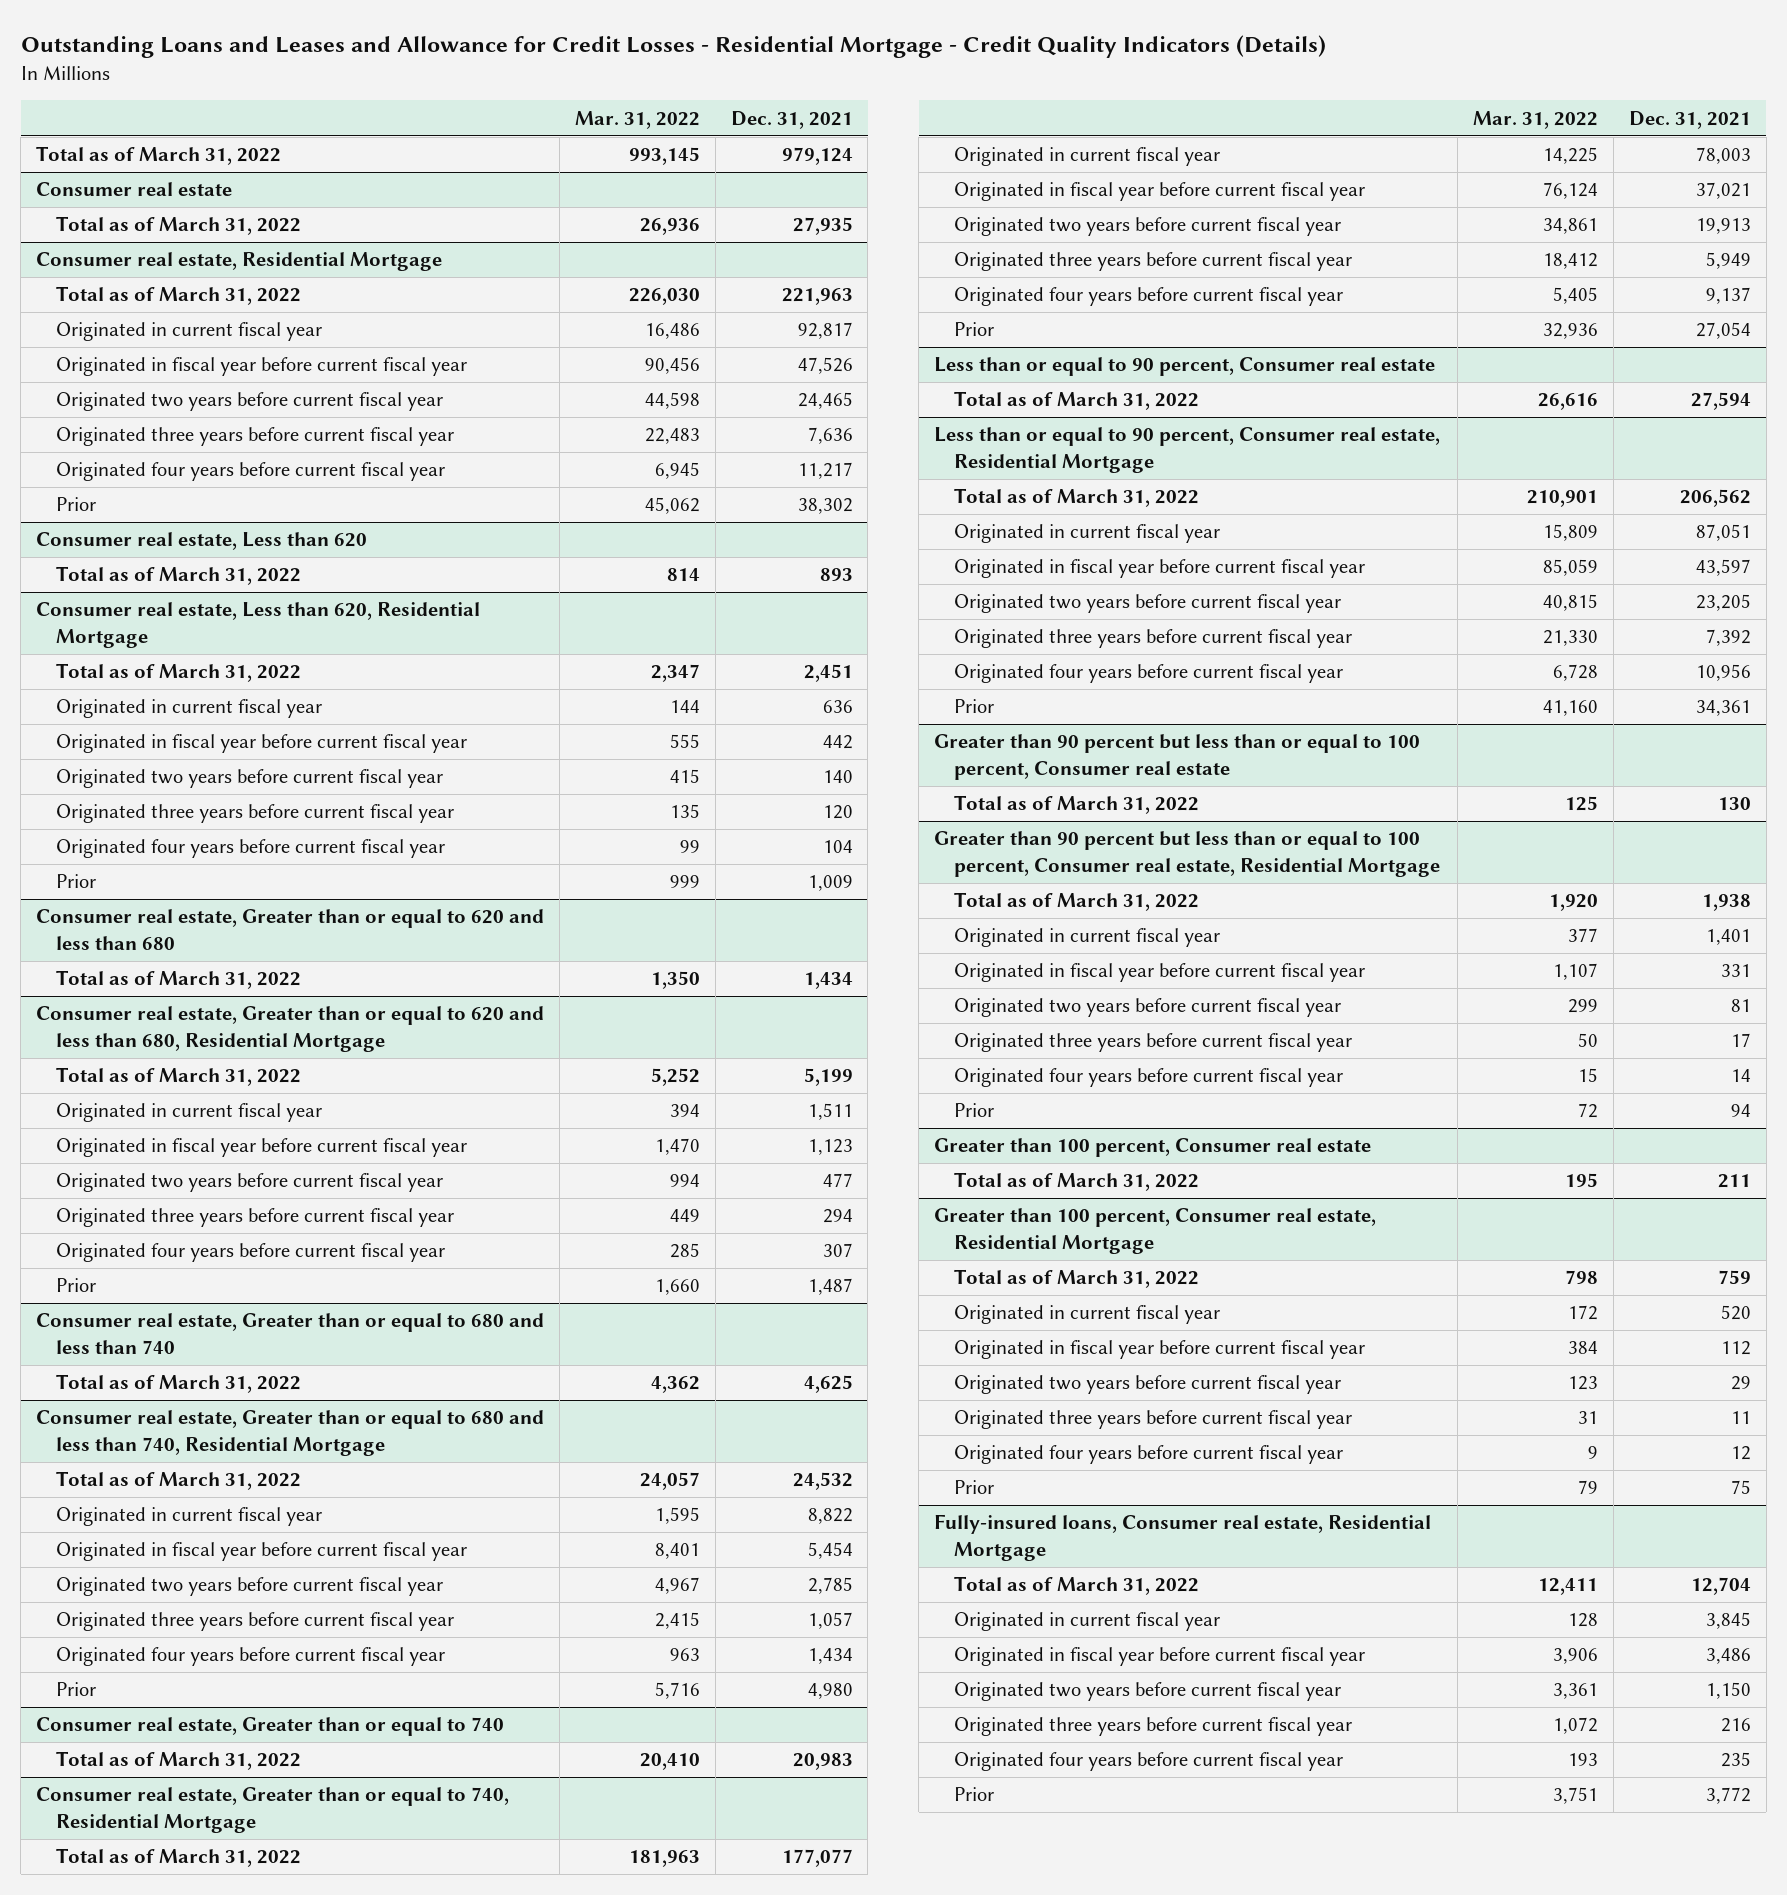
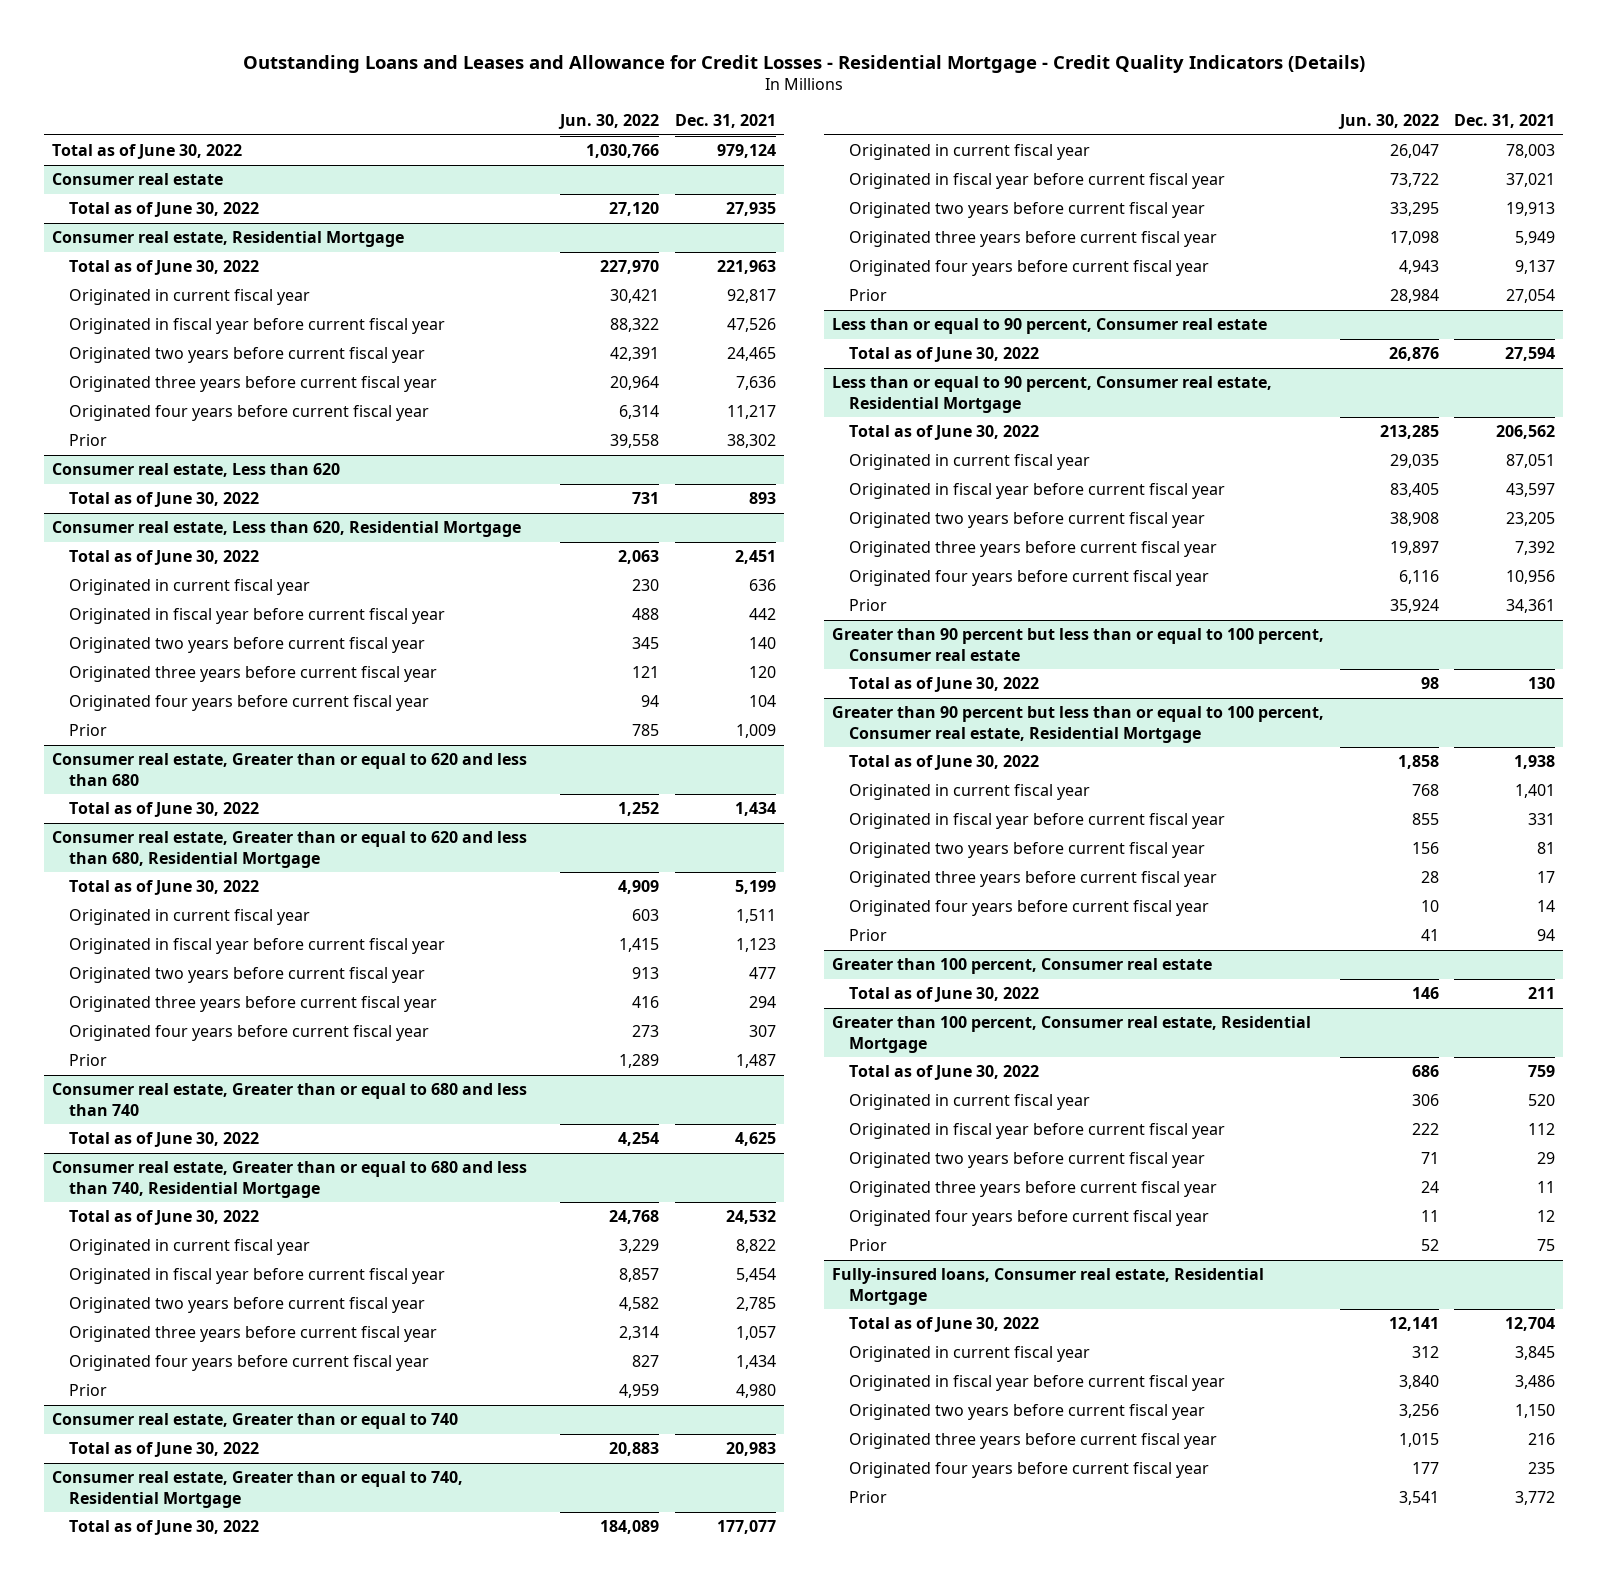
- | Mar. 31, 2022 | Dec. 31, 2021
+ | Jun. 30, 2022 | Dec. 31, 2021
- Total as of March 31, 2022 | 993,145 | 979,124
+ Total as of June 30, 2022 | 1,030,766 | 979,124
@ Consumer real estate
- Total as of March 31, 2022 | 26,936 | 27,935
+ Total as of June 30, 2022 | 27,120 | 27,935
@ Consumer real estate, Residential Mortgage
- Total as of March 31, 2022 | 226,030 | 221,963
+ Total as of June 30, 2022 | 227,970 | 221,963
@ Consumer real estate, Less than 620
- Total as of March 31, 2022 | 814 | 893
+ Total as of June 30, 2022 | 731 | 893
@ Consumer real estate, Less than 620, Residential Mortgage
- Total as of March 31, 2022 | 2,347 | 2,451
+ Total as of June 30, 2022 | 2,063 | 2,451
@ Consumer real estate, Greater than or equal to 620 and less than 680
- Total as of March 31, 2022 | 1,350 | 1,434
+ Total as of June 30, 2022 | 1,252 | 1,434
@ Consumer real estate, Greater than or equal to 620 and less than 680, Residential Mortgage
- Total as of March 31, 2022 | 5,252 | 5,199
+ Total as of June 30, 2022 | 4,909 | 5,199
@ Consumer real estate, Greater than or equal to 680 and less than 740
- Total as of March 31, 2022 | 4,362 | 4,625
+ Total as of June 30, 2022 | 4,254 | 4,625
@ Consumer real estate, Greater than or equal to 680 and less than 740, Residential Mortgage
- Total as of March 31, 2022 | 24,057 | 24,532
+ Total as of June 30, 2022 | 24,768 | 24,532
@ Consumer real estate, Greater than or equal to 740
- Total as of March 31, 2022 | 20,410 | 20,983
+ Total as of June 30, 2022 | 20,883 | 20,983
@ Consumer real estate, Greater than or equal to 740, Residential Mortgage
- Total as of March 31, 2022 | 181,963 | 177,077
+ Total as of June 30, 2022 | 184,089 | 177,077
@ Less than or equal to 90 percent, Consumer real estate
- Total as of March 31, 2022 | 26,616 | 27,594
+ Total as of June 30, 2022 | 26,876 | 27,594
@ Less than or equal to 90 percent, Consumer real estate, Residential Mortgage
- Total as of March 31, 2022 | 210,901 | 206,562
+ Total as of June 30, 2022 | 213,285 | 206,562
@ Greater than 90 percent but less than or equal to 100 percent, Consumer real estate
- Total as of March 31, 2022 | 125 | 130
+ Total as of June 30, 2022 | 98 | 130
@ Greater than 90 percent but less than or equal to 100 percent, Consumer real estate, Residential Mortgage
- Total as of March 31, 2022 | 1,920 | 1,938
+ Total as of June 30, 2022 | 1,858 | 1,938
@ Greater than 100 percent, Consumer real estate
- Total as of March 31, 2022 | 195 | 211
+ Total as of June 30, 2022 | 146 | 211
@ Greater than 100 percent, Consumer real estate, Residential Mortgage
- Total as of March 31, 2022 | 798 | 759
+ Total as of June 30, 2022 | 686 | 759
@ Fully-insured loans, Consumer real estate, Residential Mortgage
- Total as of March 31, 2022 | 12,411 | 12,704
+ Total as of June 30, 2022 | 12,141 | 12,704

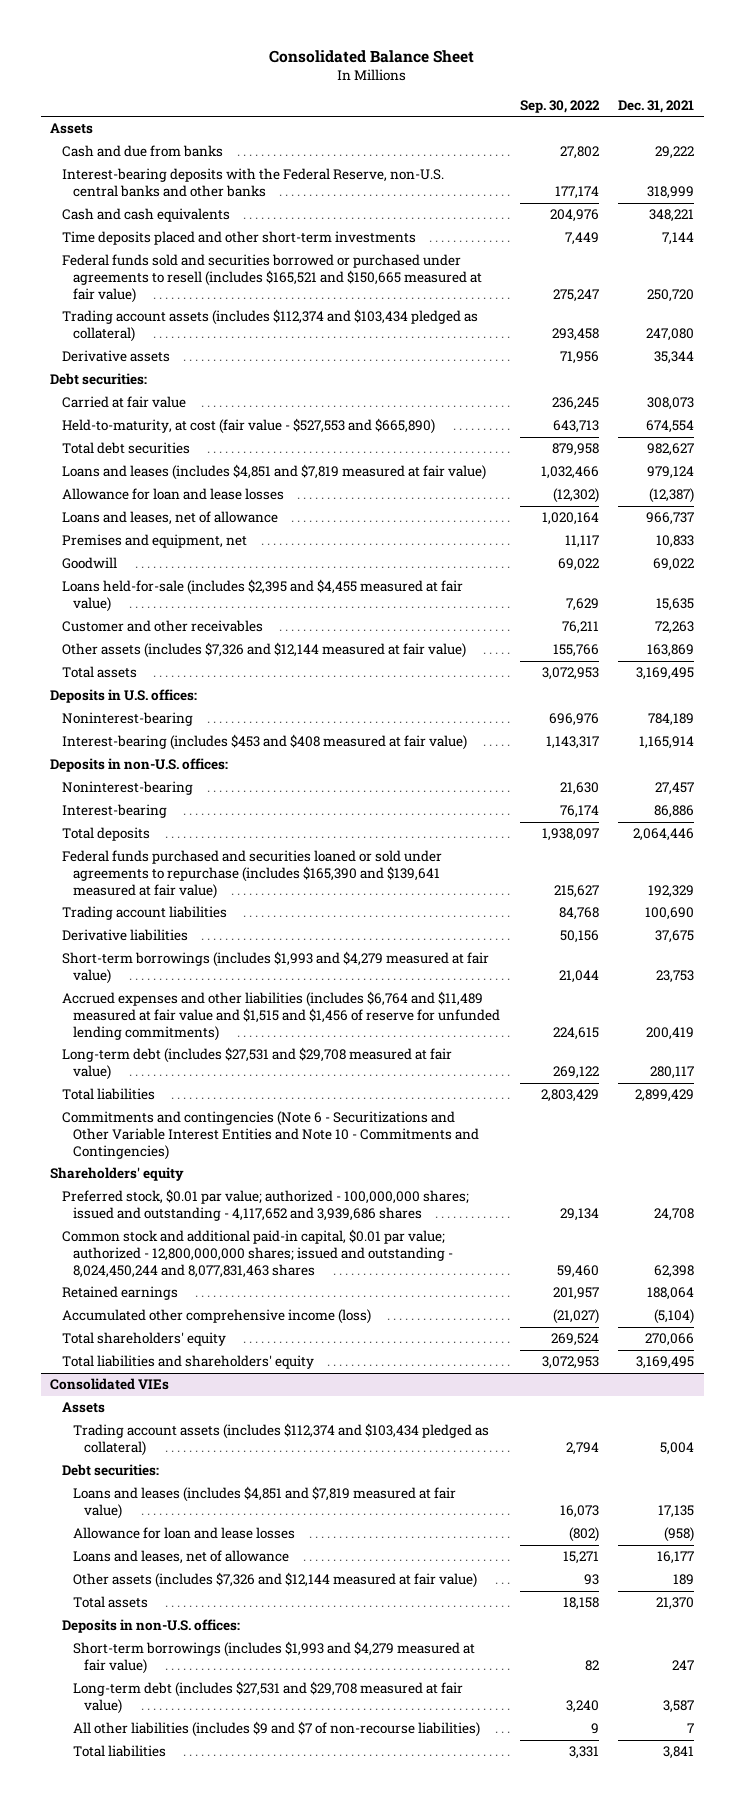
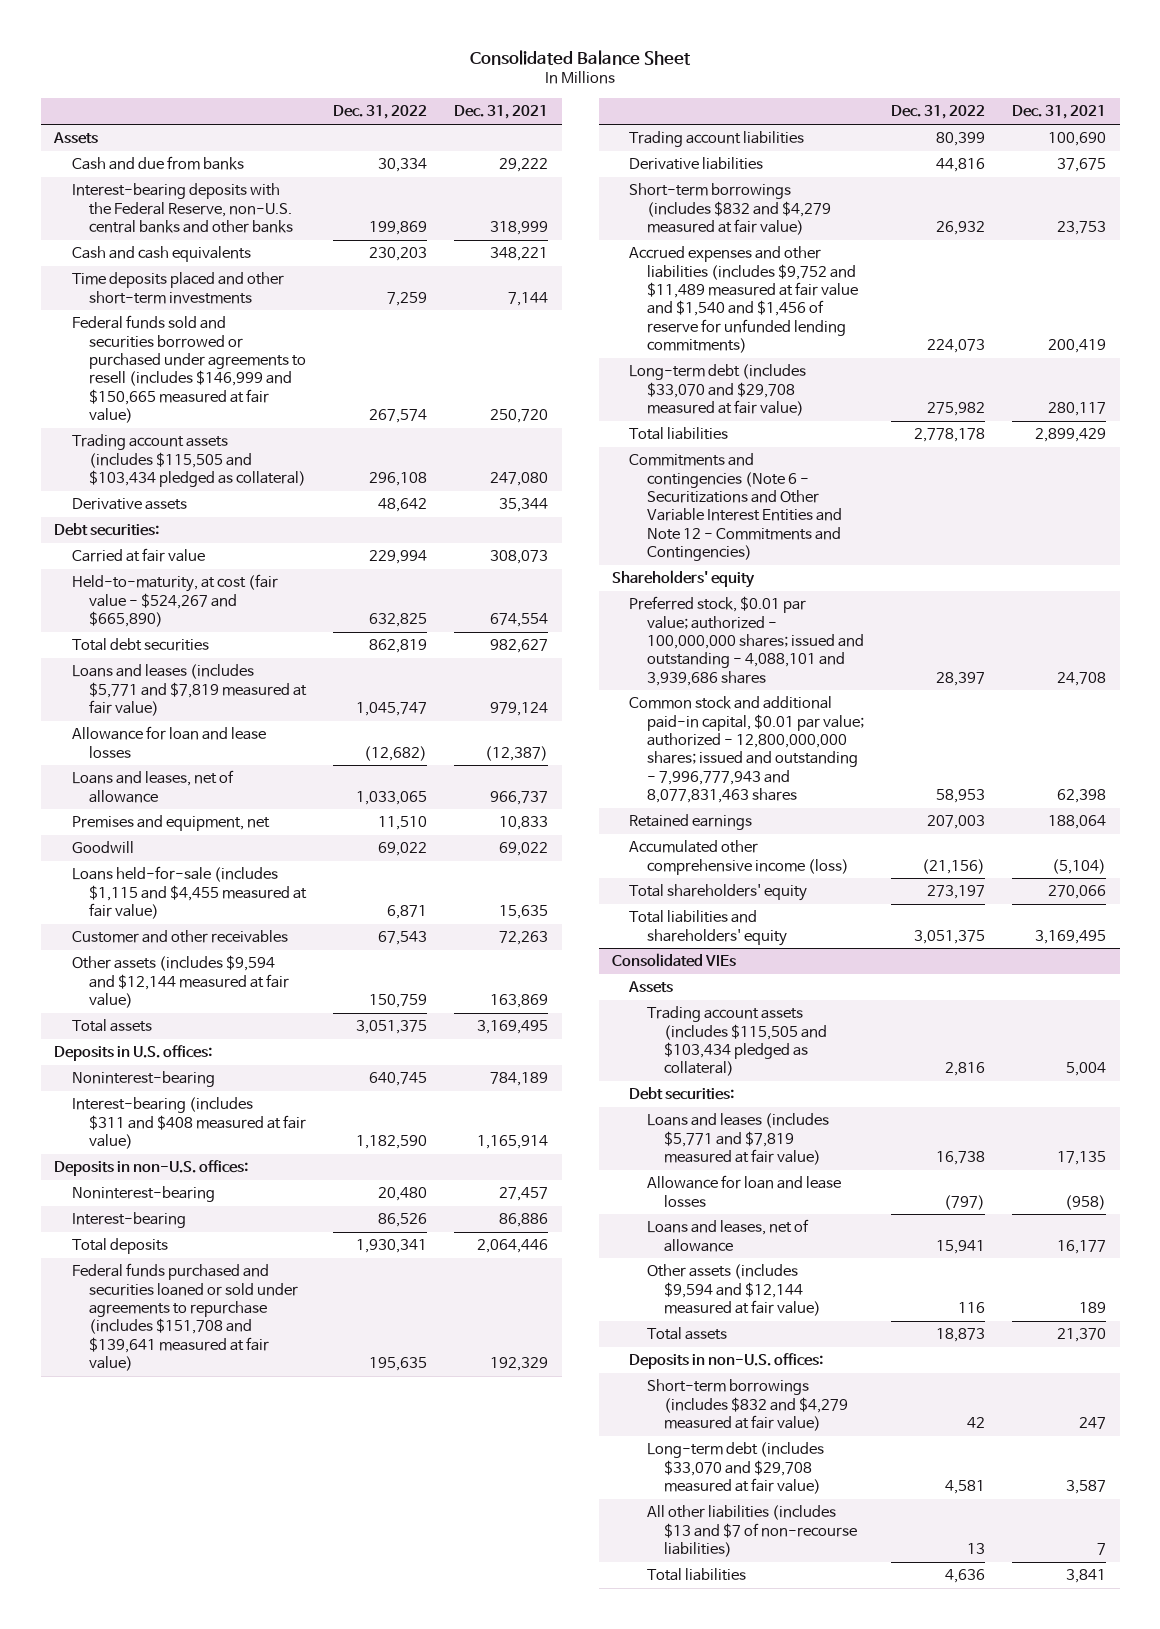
- | Sep. 30, 2022 | Dec. 31, 2021
+ | Dec. 31, 2022 | Dec. 31, 2021
- Federal funds sold and securities borrowed or purchased under agreements to resell (includes $165,521 and $150,665 measured at fair value) | 275,247 | 250,720
- Trading account assets (includes $112,374 and $103,434 pledged as collateral) | 293,458 | 247,080
+ Federal funds sold and securities borrowed or purchased under agreements to resell (includes $146,999 and $150,665 measured at fair value) | 267,574 | 250,720
+ Trading account assets (includes $115,505 and $103,434 pledged as collateral) | 296,108 | 247,080
- Held-to-maturity, at cost (fair value - $527,553 and $665,890) | 643,713 | 674,554
+ Held-to-maturity, at cost (fair value - $524,267 and $665,890) | 632,825 | 674,554
- Loans and leases (includes $4,851 and $7,819 measured at fair value) | 1,032,466 | 979,124
+ Loans and leases (includes $5,771 and $7,819 measured at fair value) | 1,045,747 | 979,124
- Loans held-for-sale (includes $2,395 and $4,455 measured at fair value) | 7,629 | 15,635
+ Loans held-for-sale (includes $1,115 and $4,455 measured at fair value) | 6,871 | 15,635
- Other assets (includes $7,326 and $12,144 measured at fair value) | 155,766 | 163,869
+ Other assets (includes $9,594 and $12,144 measured at fair value) | 150,759 | 163,869
- Interest-bearing (includes $453 and $408 measured at fair value) | 1,143,317 | 1,165,914
+ Interest-bearing (includes $311 and $408 measured at fair value) | 1,182,590 | 1,165,914
- Federal funds purchased and securities loaned or sold under agreements to repurchase (includes $165,390 and $139,641 measured at fair value) | 215,627 | 192,329
+ Federal funds purchased and securities loaned or sold under agreements to repurchase (includes $151,708 and $139,641 measured at fair value) | 195,635 | 192,329
- Short-term borrowings (includes $1,993 and $4,279 measured at fair value) | 21,044 | 23,753
- Accrued expenses and other liabilities (includes $6,764 and $11,489 measured at fair value and $1,515 and $1,456 of reserve for unfunded lending commitments) | 224,615 | 200,419
- Long-term debt (includes $27,531 and $29,708 measured at fair value) | 269,122 | 280,117
+ Short-term borrowings (includes $832 and $4,279 measured at fair value) | 26,932 | 23,753
+ Accrued expenses and other liabilities (includes $9,752 and $11,489 measured at fair value and $1,540 and $1,456 of reserve for unfunded lending commitments) | 224,073 | 200,419
+ Long-term debt (includes $33,070 and $29,708 measured at fair value) | 275,982 | 280,117
- Commitments and contingencies (Note 6 - Securitizations and Other Variable Interest Entities and Note 10 - Commitments and Contingencies)
+ Commitments and contingencies (Note 6 - Securitizations and Other Variable Interest Entities and Note 12 - Commitments and Contingencies)
- Preferred stock, $0.01 par value; authorized - 100,000,000 shares; issued and outstanding - 4,117,652 and 3,939,686 shares | 29,134 | 24,708
- Common stock and additional paid-in capital, $0.01 par value; authorized - 12,800,000,000 shares; issued and outstanding - 8,024,450,244 and 8,077,831,463 shares | 59,460 | 62,398
+ Preferred stock, $0.01 par value; authorized - 100,000,000 shares; issued and outstanding - 4,088,101 and 3,939,686 shares | 28,397 | 24,708
+ Common stock and additional paid-in capital, $0.01 par value; authorized - 12,800,000,000 shares; issued and outstanding - 7,996,777,943 and 8,077,831,463 shares | 58,953 | 62,398
@ Consolidated VIEs
- Trading account assets (includes $112,374 and $103,434 pledged as collateral) | 2,794 | 5,004
+ Trading account assets (includes $115,505 and $103,434 pledged as collateral) | 2,816 | 5,004
- Loans and leases (includes $4,851 and $7,819 measured at fair value) | 16,073 | 17,135
+ Loans and leases (includes $5,771 and $7,819 measured at fair value) | 16,738 | 17,135
- Other assets (includes $7,326 and $12,144 measured at fair value) | 93 | 189
+ Other assets (includes $9,594 and $12,144 measured at fair value) | 116 | 189
- Short-term borrowings (includes $1,993 and $4,279 measured at fair value) | 82 | 247
- Long-term debt (includes $27,531 and $29,708 measured at fair value) | 3,240 | 3,587
- All other liabilities (includes $9 and $7 of non-recourse liabilities) | 9 | 7
+ Short-term borrowings (includes $832 and $4,279 measured at fair value) | 42 | 247
+ Long-term debt (includes $33,070 and $29,708 measured at fair value) | 4,581 | 3,587
+ All other liabilities (includes $13 and $7 of non-recourse liabilities) | 13 | 7

